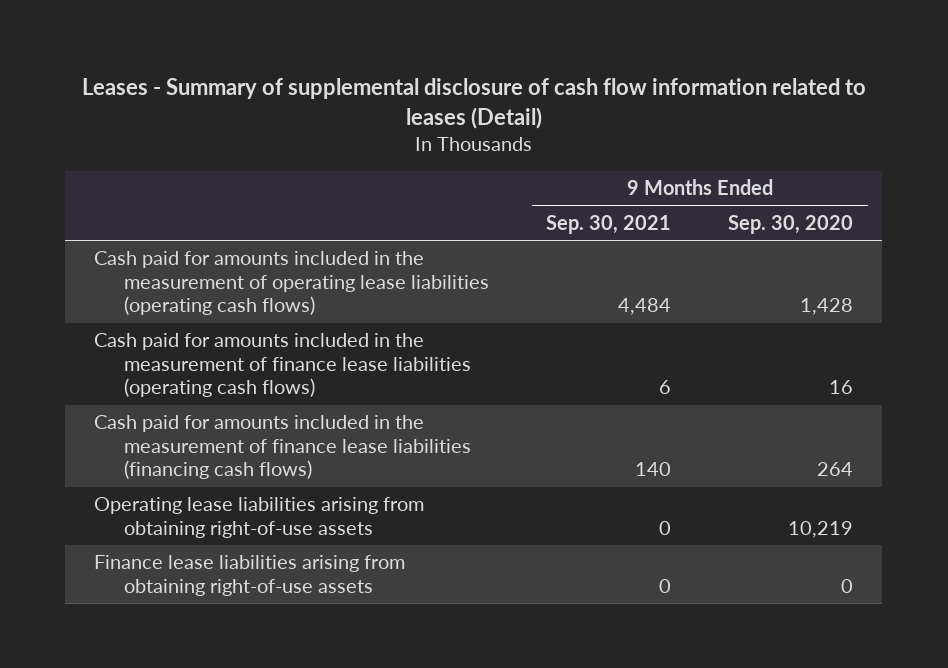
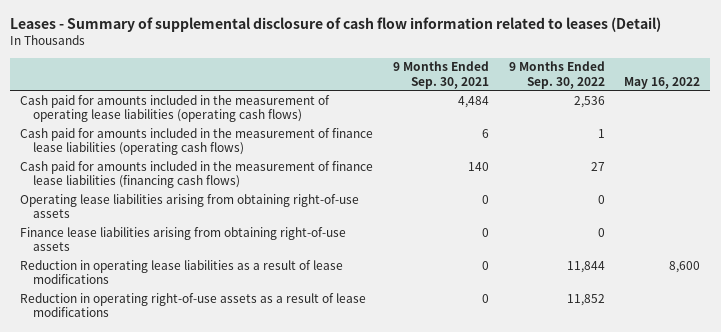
- | 9 Months Ended Sep. 30, 2021 | 9 Months Ended Sep. 30, 2020
+ | 9 Months Ended Sep. 30, 2021 | 9 Months Ended Sep. 30, 2022 | May 16, 2022
+ Reduction in operating lease liabilities as a result of lease modifications | 0 | 11,844 | 8,600
+ Reduction in operating right-of-use assets as a result of lease modifications | 0 | 11,852 |

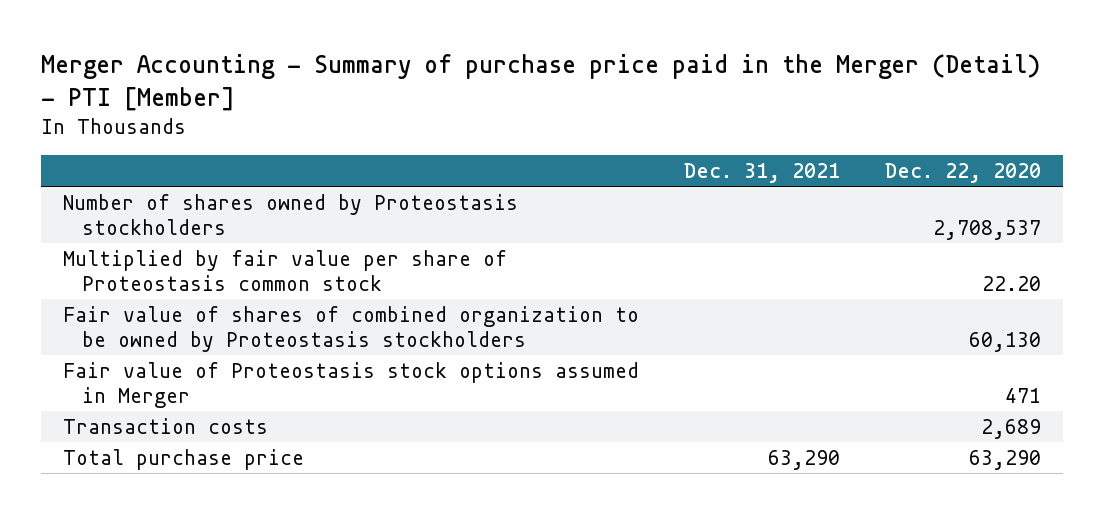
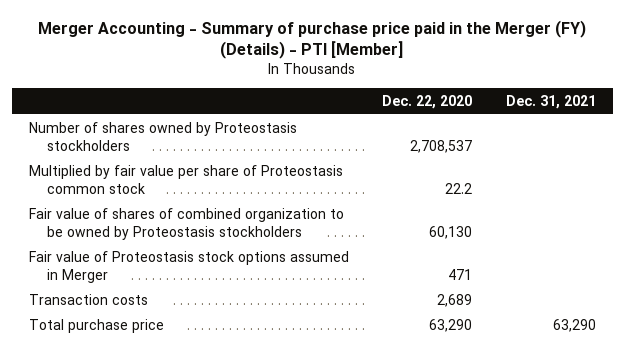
- Merger Accounting - Summary of purchase price paid in the Merger (Detail) - PTI [Member]
+ Merger Accounting - Summary of purchase price paid in the Merger (FY) (Details) - PTI [Member]
- | Dec. 31, 2021 | Dec. 22, 2020
+ | Dec. 22, 2020 | Dec. 31, 2021
- Multiplied by fair value per share of Proteostasis common stock | | 22.20
+ Multiplied by fair value per share of Proteostasis common stock | 22.2 |

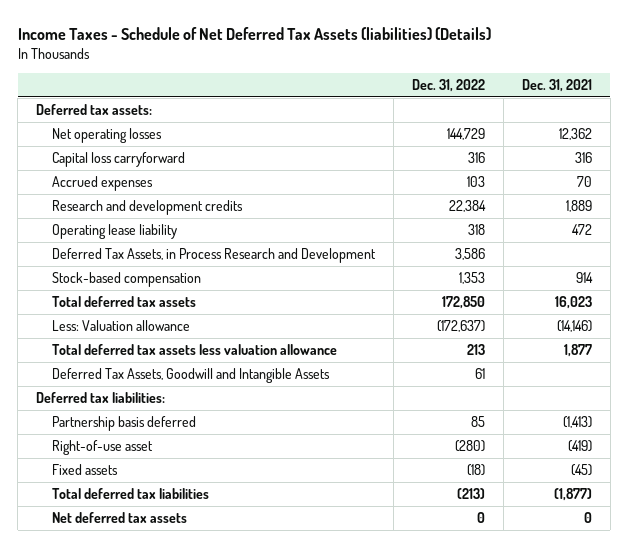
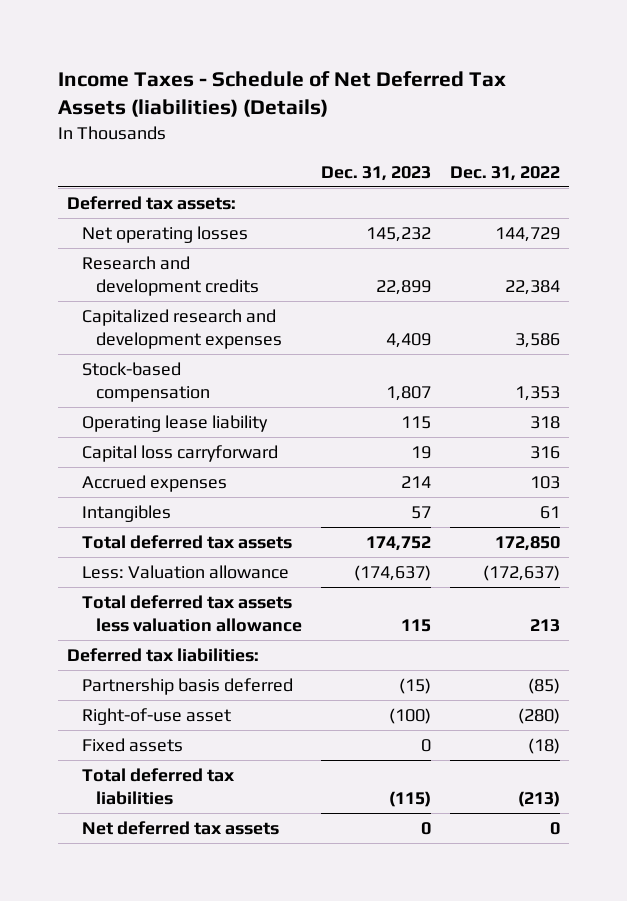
- | Dec. 31, 2022 | Dec. 31, 2021
+ | Dec. 31, 2023 | Dec. 31, 2022
- Deferred Tax Assets, in Process Research and Development | 3,586 |
+ Capitalized research and development expenses | 4,409 | 3,586
moved down: Operating lease liability | 115 | 318
moved down: Capital loss carryforward | 19 | 316
moved down: Accrued expenses | 214 | 103
+ Intangibles | 57 | 61
- Deferred Tax Assets, Goodwill and Intangible Assets | 61 |
- Partnership basis deferred | 85 | (1,413)
+ Partnership basis deferred | (15) | (85)

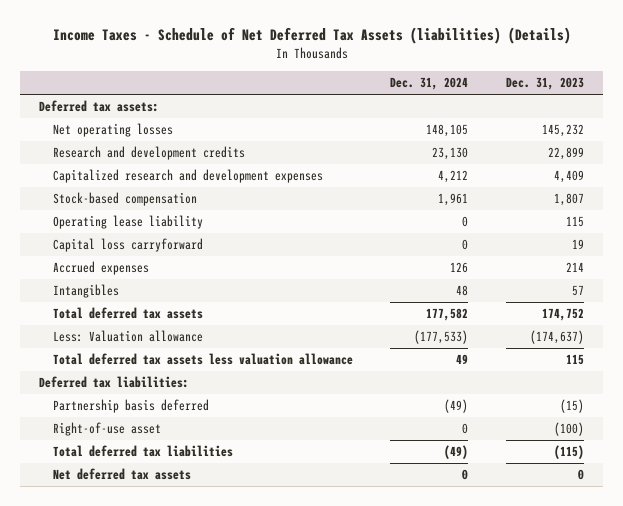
- | Dec. 31, 2023 | Dec. 31, 2022
+ | Dec. 31, 2024 | Dec. 31, 2023
- Fixed assets | 0 | (18)

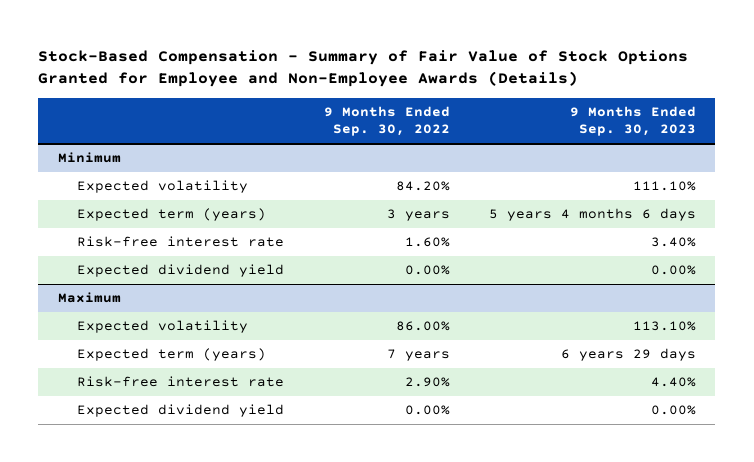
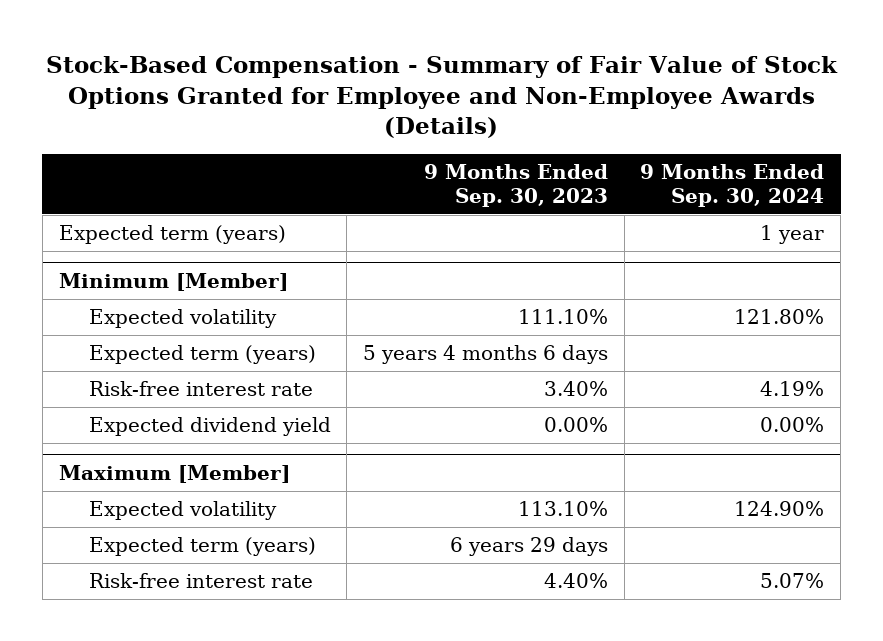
- | 9 Months Ended Sep. 30, 2022 | 9 Months Ended Sep. 30, 2023
+ | 9 Months Ended Sep. 30, 2023 | 9 Months Ended Sep. 30, 2024
- Minimum
+ Expected term (years) | | 1 year
+ Minimum [Member]
- Maximum
+ Maximum [Member]
- Expected dividend yield | 0.00% | 0.00%

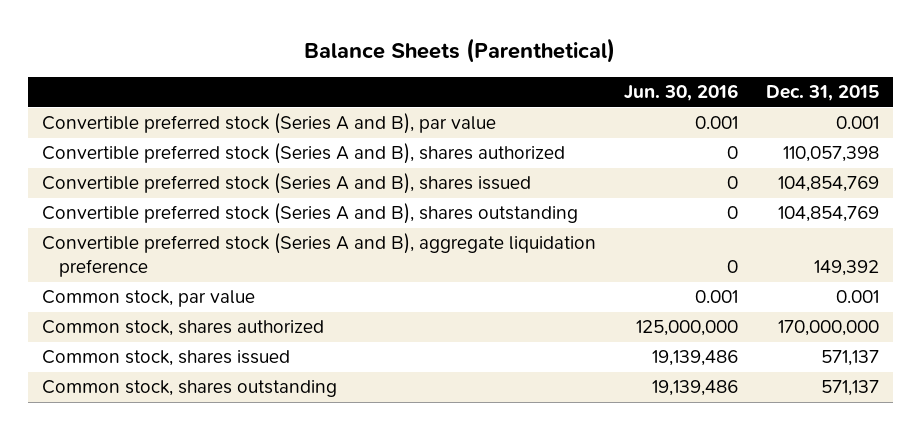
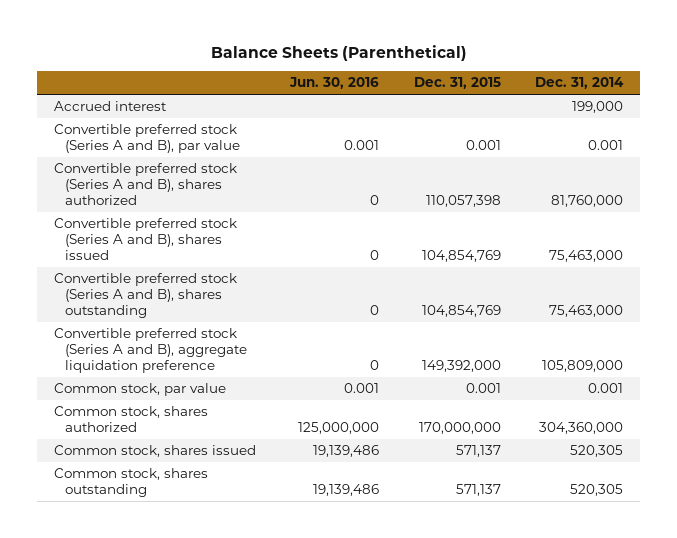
- | Jun. 30, 2016 | Dec. 31, 2015
+ | Jun. 30, 2016 | Dec. 31, 2015 | Dec. 31, 2014
+ Accrued interest | | | 199,000
- Convertible preferred stock (Series A and B), aggregate liquidation preference | 0 | 149,392
+ Convertible preferred stock (Series A and B), aggregate liquidation preference | 0 | 149,392,000 | 105,809,000

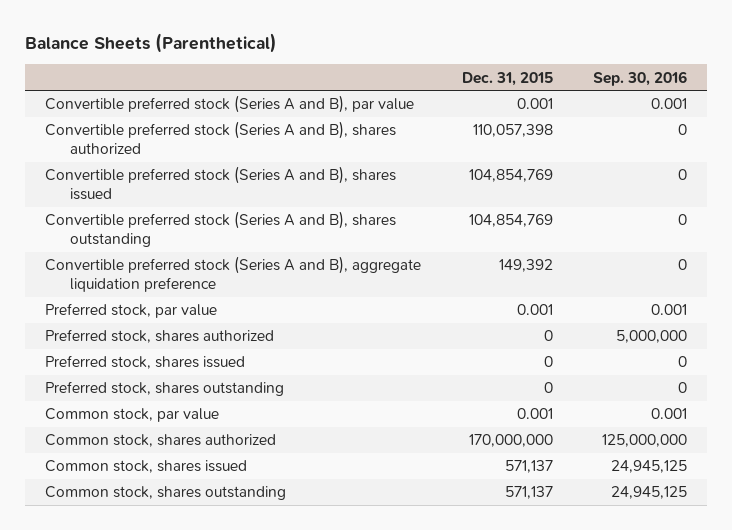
- | Jun. 30, 2016 | Dec. 31, 2015 | Dec. 31, 2014
+ | Dec. 31, 2015 | Sep. 30, 2016
- Accrued interest | | | 199,000
- Convertible preferred stock (Series A and B), aggregate liquidation preference | 0 | 149,392,000 | 105,809,000
+ Convertible preferred stock (Series A and B), aggregate liquidation preference | 149,392 | 0
+ Preferred stock, par value | 0.001 | 0.001
+ Preferred stock, shares authorized | 0 | 5,000,000
+ Preferred stock, shares issued | 0 | 0
+ Preferred stock, shares outstanding | 0 | 0

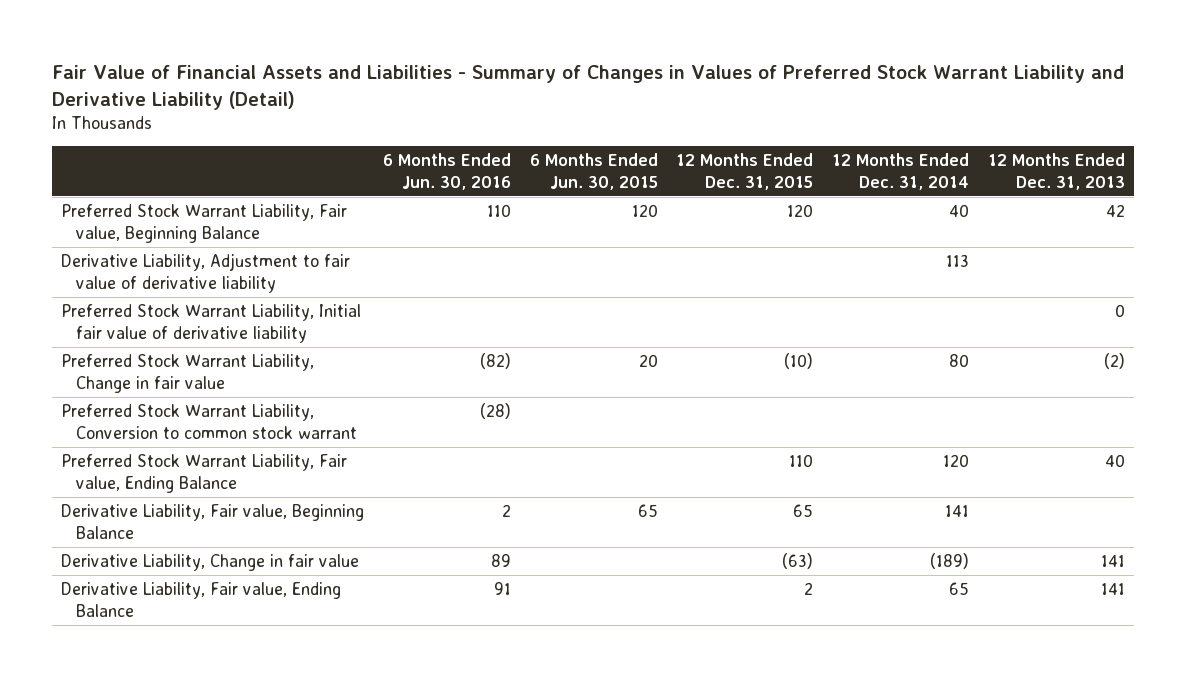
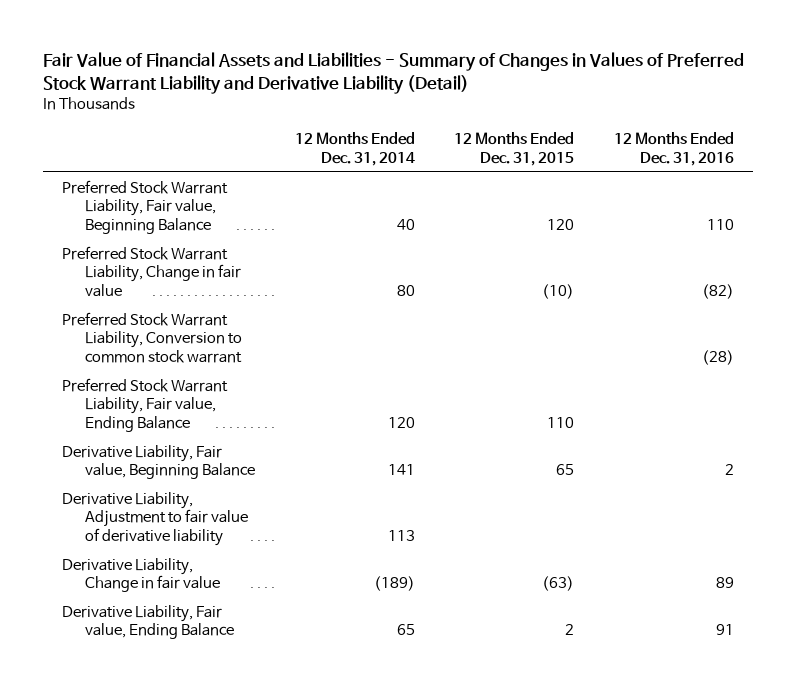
- | 6 Months Ended Jun. 30, 2016 | 6 Months Ended Jun. 30, 2015 | 12 Months Ended Dec. 31, 2015 | 12 Months Ended Dec. 31, 2014 | 12 Months Ended Dec. 31, 2013
+ | 12 Months Ended Dec. 31, 2014 | 12 Months Ended Dec. 31, 2015 | 12 Months Ended Dec. 31, 2016
- Preferred Stock Warrant Liability, Initial fair value of derivative liability | | | | | 0
moved down: Derivative Liability, Adjustment to fair value of derivative liability | 113 | |

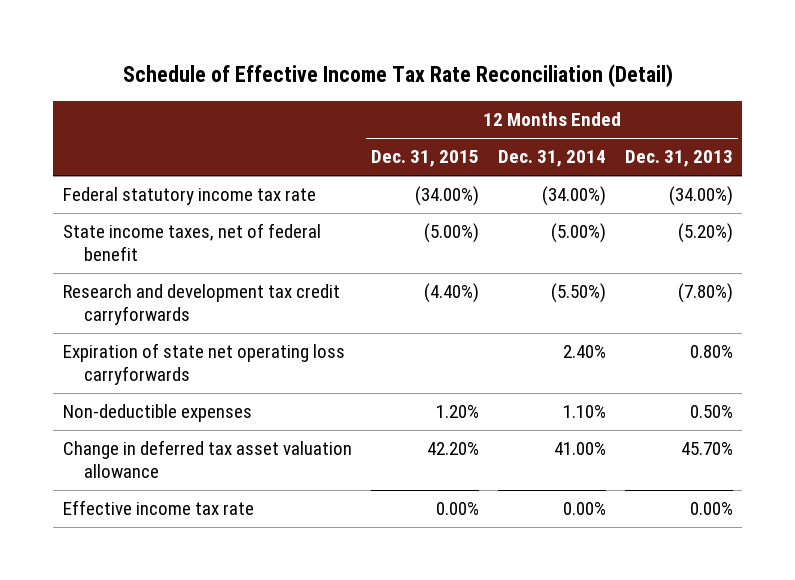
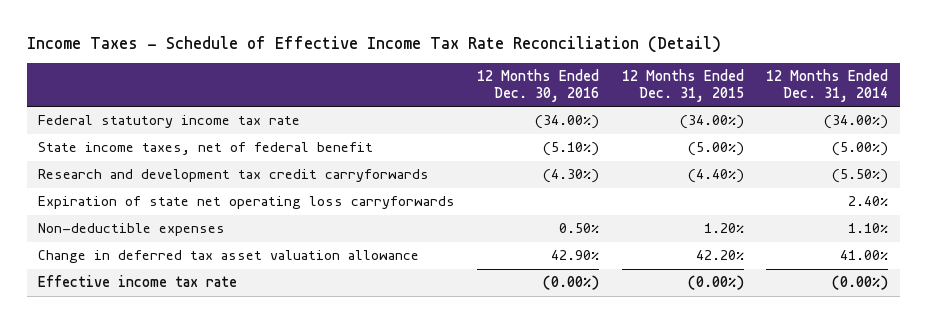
- Schedule of Effective Income Tax Rate Reconciliation (Detail)
+ Income Taxes - Schedule of Effective Income Tax Rate Reconciliation (Detail)
- | 12 Months Ended Dec. 31, 2015 | 12 Months Ended Dec. 31, 2014 | 12 Months Ended Dec. 31, 2013
+ | 12 Months Ended Dec. 30, 2016 | 12 Months Ended Dec. 31, 2015 | 12 Months Ended Dec. 31, 2014
- Effective income tax rate | 0.00% | 0.00% | 0.00%
+ Effective income tax rate | (0.00%) | (0.00%) | (0.00%)

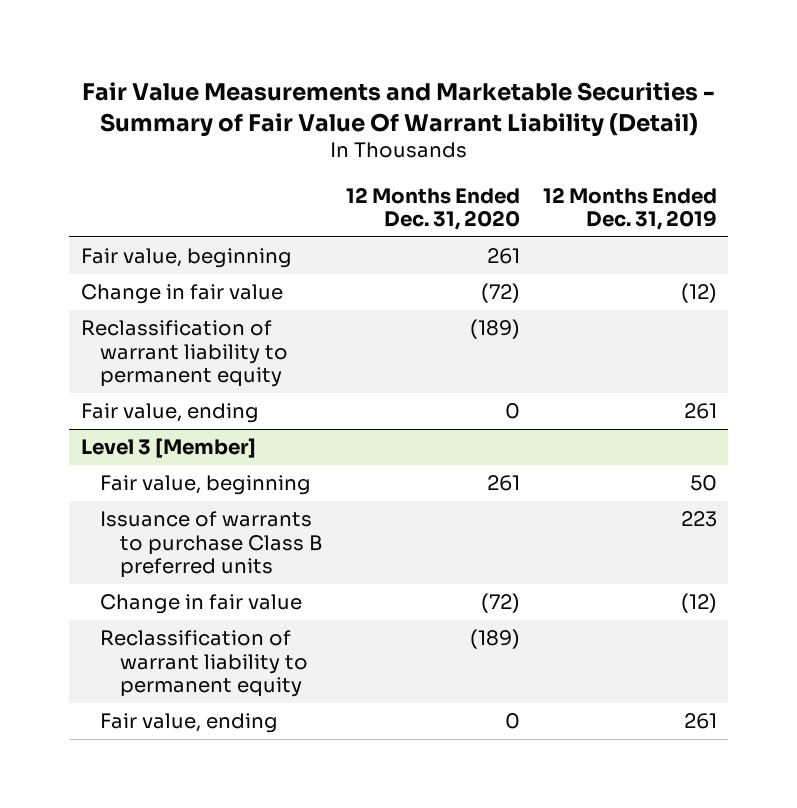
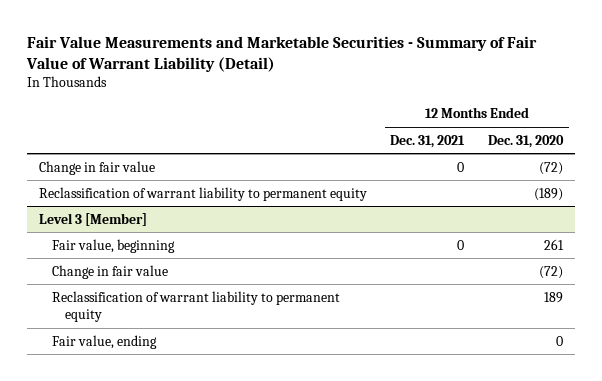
- Fair Value Measurements and Marketable Securities - Summary of Fair Value Of Warrant Liability (Detail)
+ Fair Value Measurements and Marketable Securities - Summary of Fair Value of Warrant Liability (Detail)
- | 12 Months Ended Dec. 31, 2020 | 12 Months Ended Dec. 31, 2019
+ | 12 Months Ended Dec. 31, 2021 | 12 Months Ended Dec. 31, 2020
- Fair value, beginning | 261 |
- Fair value, ending | 0 | 261
@ Level 3 [Member]
- Issuance of warrants to purchase Class B preferred units | | 223
- Reclassification of warrant liability to permanent equity | (189) |
+ Reclassification of warrant liability to permanent equity | | 189

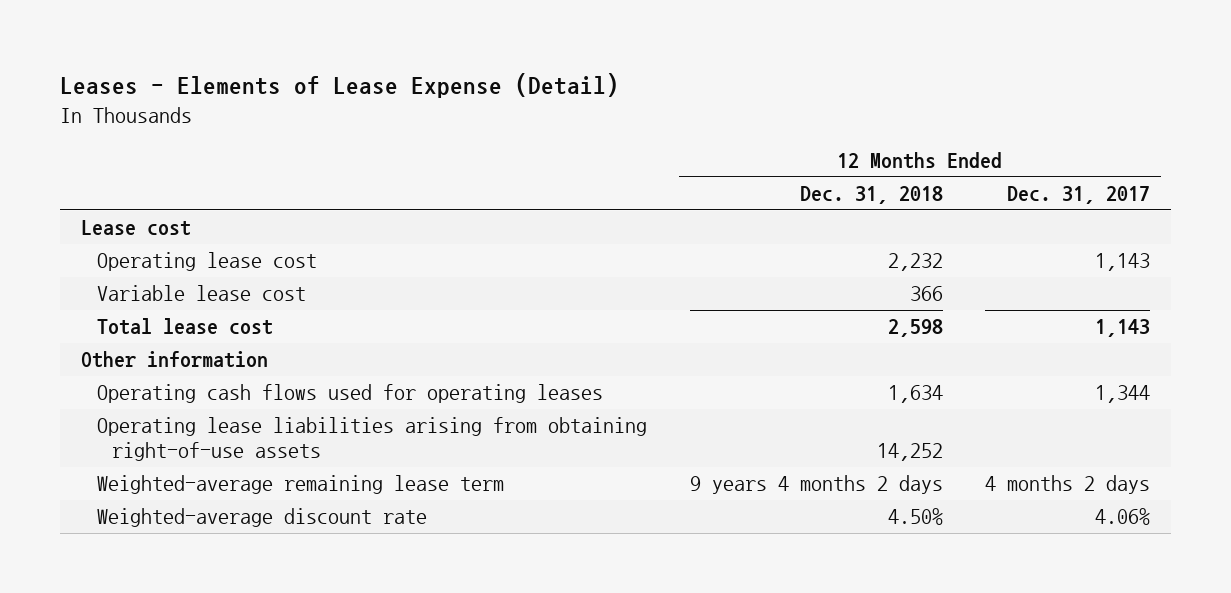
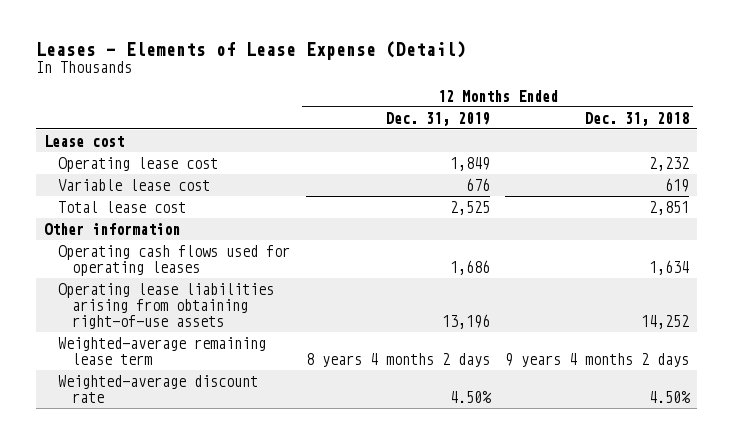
- | 12 Months Ended Dec. 31, 2018 | 12 Months Ended Dec. 31, 2017
+ | 12 Months Ended Dec. 31, 2019 | 12 Months Ended Dec. 31, 2018
- Variable lease cost | 366 |
- Total lease cost | 2,598 | 1,143
+ Variable lease cost | 676 | 619
+ Total lease cost | 2,525 | 2,851

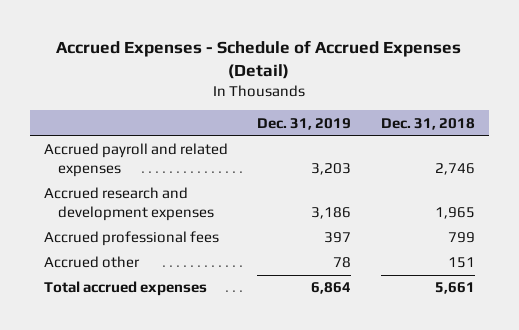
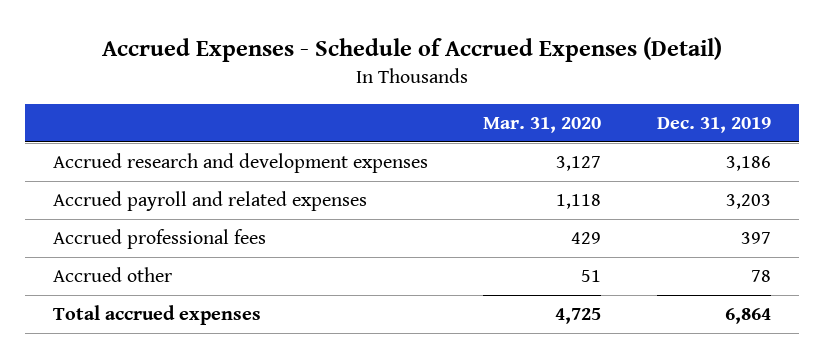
- | Dec. 31, 2019 | Dec. 31, 2018
+ | Mar. 31, 2020 | Dec. 31, 2019
moved down: Accrued payroll and related expenses | 1,118 | 3,203

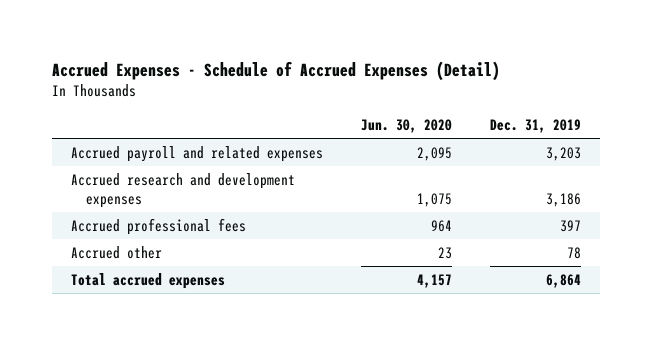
- | Mar. 31, 2020 | Dec. 31, 2019
+ | Jun. 30, 2020 | Dec. 31, 2019
moved down: Accrued research and development expenses | 1,075 | 3,186

